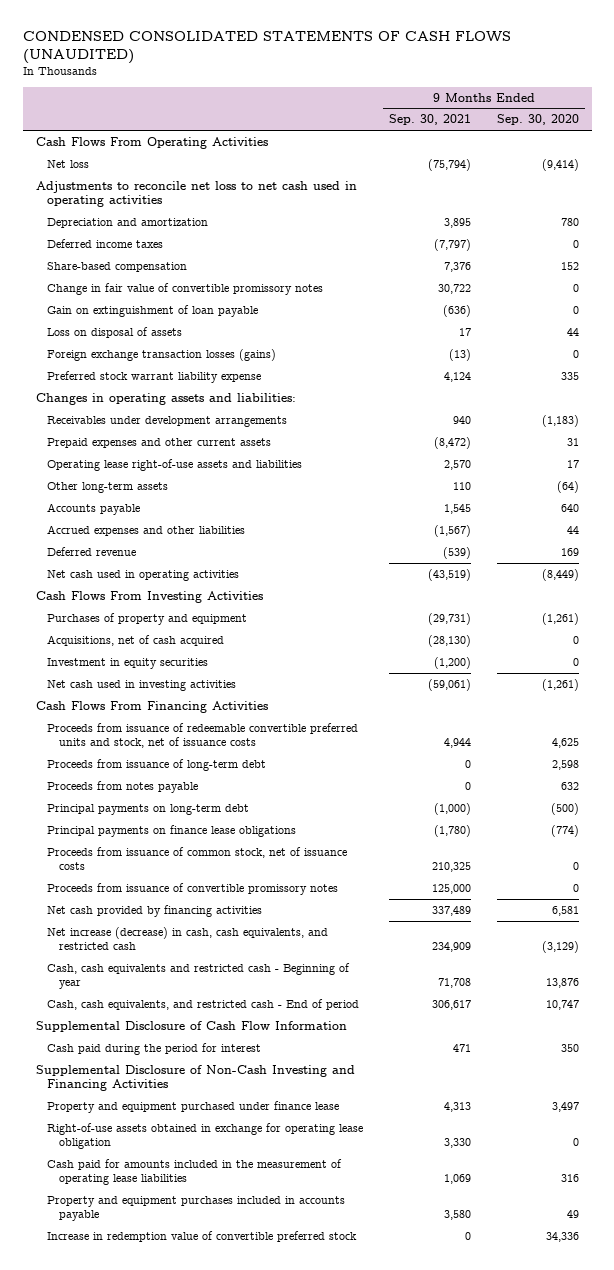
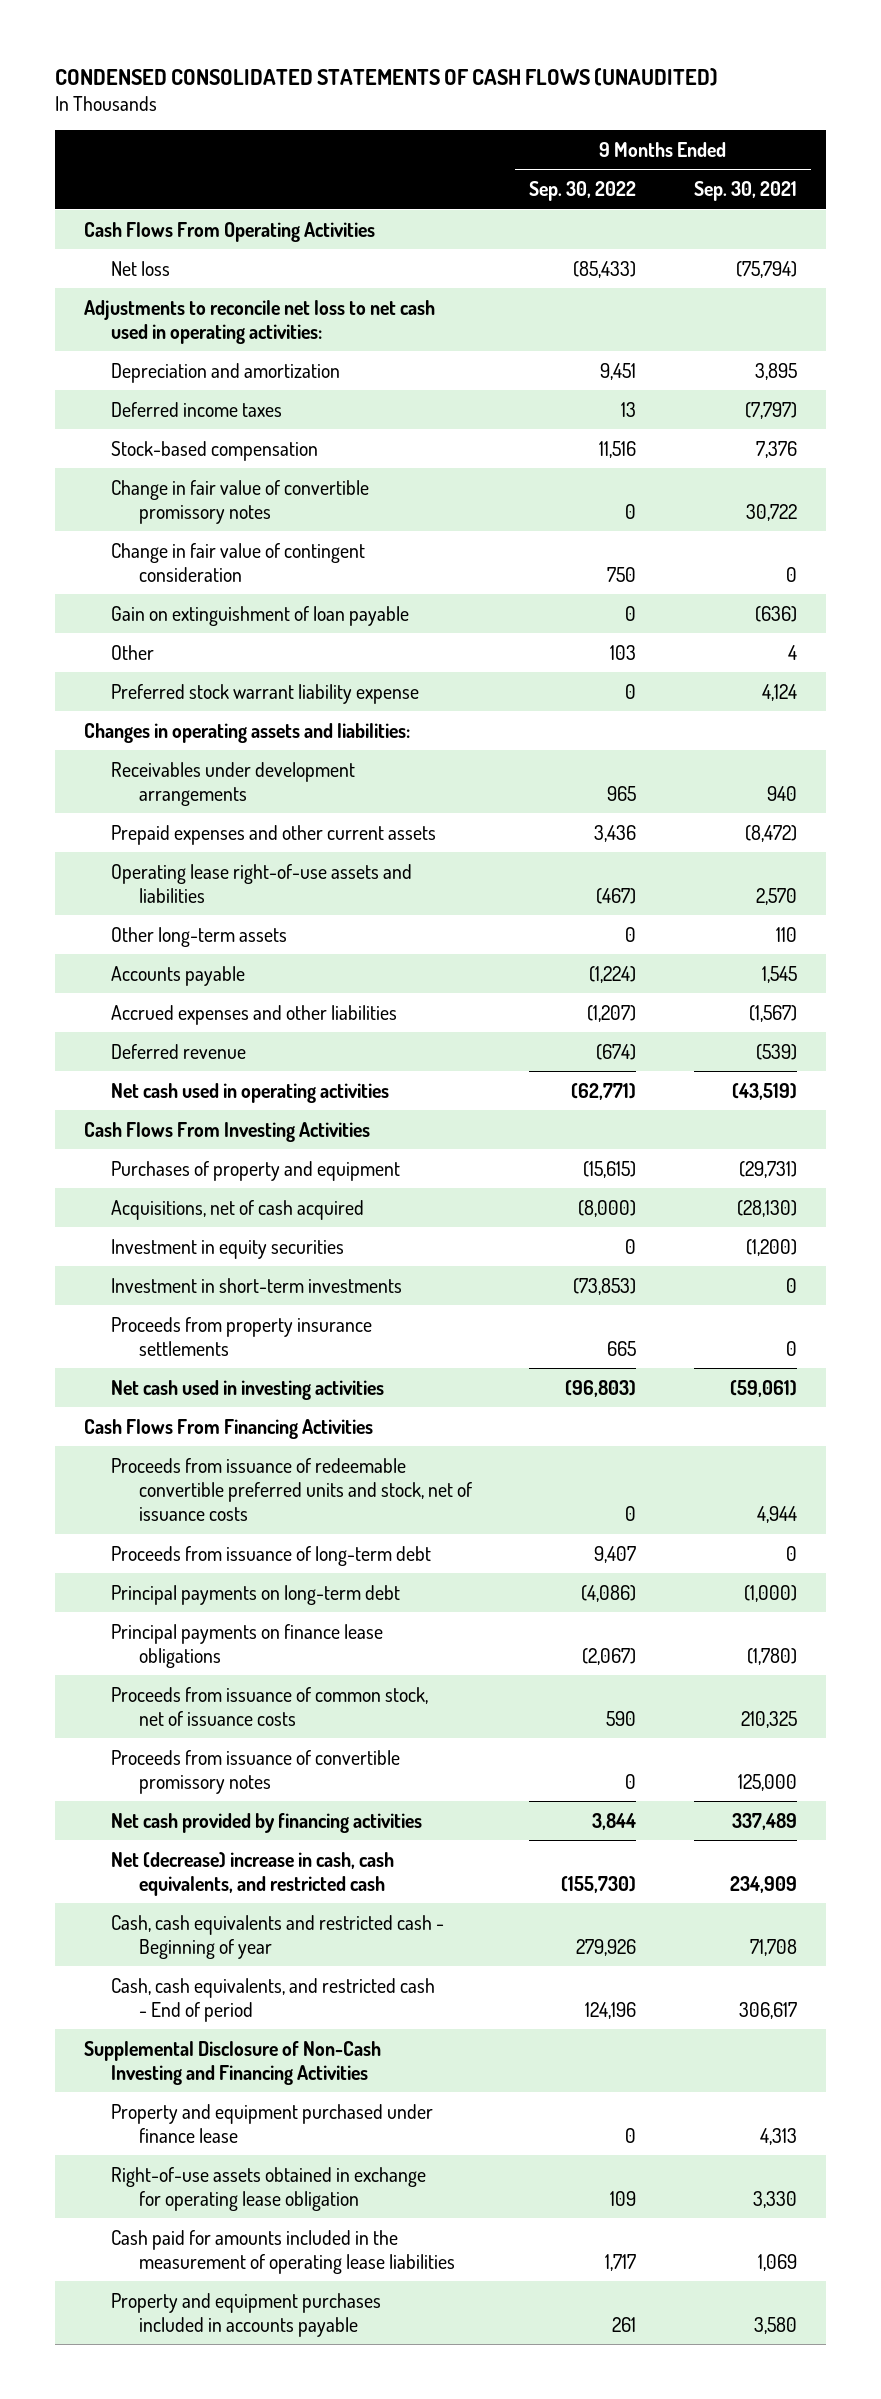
- | 9 Months Ended Sep. 30, 2021 | 9 Months Ended Sep. 30, 2020
+ | 9 Months Ended Sep. 30, 2022 | 9 Months Ended Sep. 30, 2021
- Adjustments to reconcile net loss to net cash used in operating activities
+ Adjustments to reconcile net loss to net cash used in operating activities:
- Share-based compensation | 7,376 | 152
+ Stock-based compensation | 11,516 | 7,376
+ Change in fair value of contingent consideration | 750 | 0
- Loss on disposal of assets | 17 | 44
- Foreign exchange transaction losses (gains) | (13) | 0
+ Other | 103 | 4
+ Investment in short-term investments | (73,853) | 0
+ Proceeds from property insurance settlements | 665 | 0
- Proceeds from notes payable | 0 | 632
- Net increase (decrease) in cash, cash equivalents, and restricted cash | 234,909 | (3,129)
+ Net (decrease) increase in cash, cash equivalents, and restricted cash | (155,730) | 234,909
- Supplemental Disclosure of Cash Flow Information
- Cash paid during the period for interest | 471 | 350
- Increase in redemption value of convertible preferred stock | 0 | 34,336

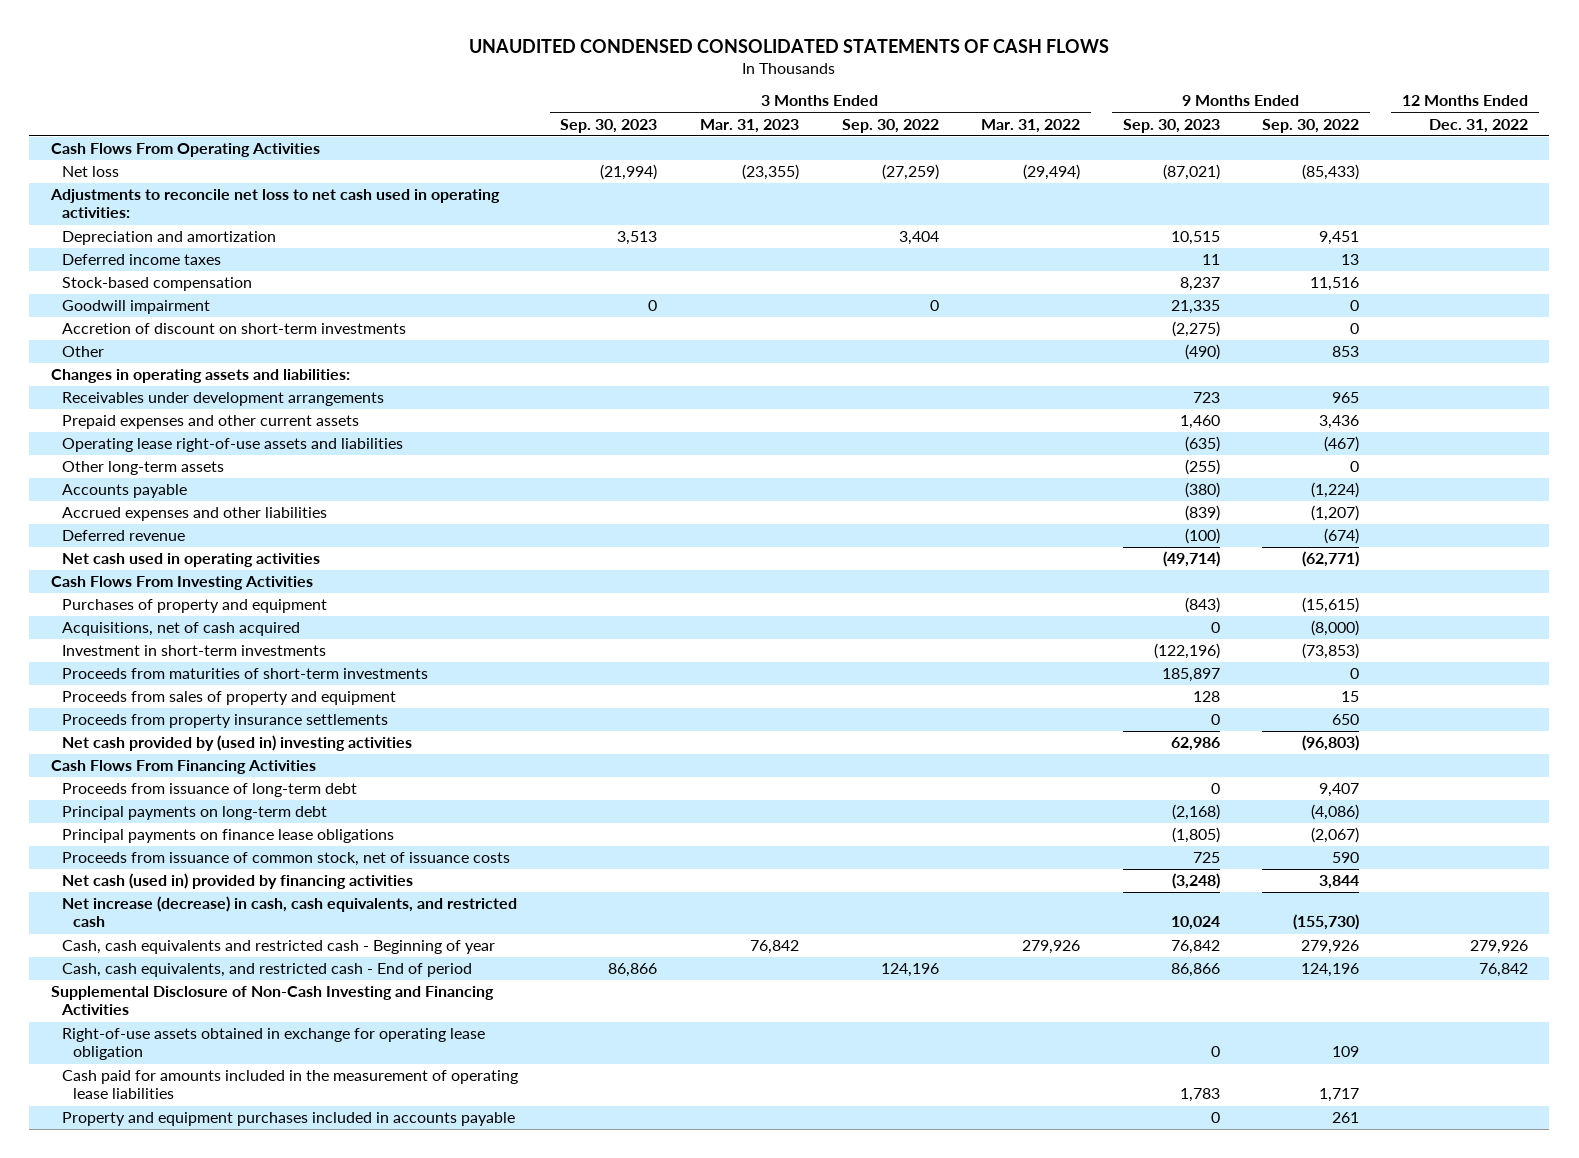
- CONDENSED CONSOLIDATED STATEMENTS OF CASH FLOWS (UNAUDITED)
+ UNAUDITED CONDENSED CONSOLIDATED STATEMENTS OF CASH FLOWS
- | 9 Months Ended Sep. 30, 2022 | 9 Months Ended Sep. 30, 2021
+ | 3 Months Ended Sep. 30, 2023 | 3 Months Ended Mar. 31, 2023 | 3 Months Ended Sep. 30, 2022 | 3 Months Ended Mar. 31, 2022 | 9 Months Ended Sep. 30, 2023 | 9 Months Ended Sep. 30, 2022 | 12 Months Ended Dec. 31, 2022
- Change in fair value of convertible promissory notes | 0 | 30,722
- Change in fair value of contingent consideration | 750 | 0
- Gain on extinguishment of loan payable | 0 | (636)
- Other | 103 | 4
- Preferred stock warrant liability expense | 0 | 4,124
+ Goodwill impairment | 0 | | 0 | | 21,335 | 0 |
+ Accretion of discount on short-term investments | | | | | (2,275) | 0 |
+ Other | | | | | (490) | 853 |
- Investment in equity securities | 0 | (1,200)
- Proceeds from property insurance settlements | 665 | 0
- Net cash used in investing activities | (96,803) | (59,061)
+ Proceeds from maturities of short-term investments | | | | | 185,897 | 0 |
+ Proceeds from sales of property and equipment | | | | | 128 | 15 |
+ Proceeds from property insurance settlements | | | | | 0 | 650 |
+ Net cash provided by (used in) investing activities | | | | | 62,986 | (96,803) |
- Proceeds from issuance of redeemable convertible preferred units and stock, net of issuance costs | 0 | 4,944
- Proceeds from issuance of convertible promissory notes | 0 | 125,000
- Net cash provided by financing activities | 3,844 | 337,489
- Net (decrease) increase in cash, cash equivalents, and restricted cash | (155,730) | 234,909
+ Net cash (used in) provided by financing activities | | | | | (3,248) | 3,844 |
+ Net increase (decrease) in cash, cash equivalents, and restricted cash | | | | | 10,024 | (155,730) |
- Property and equipment purchased under finance lease | 0 | 4,313

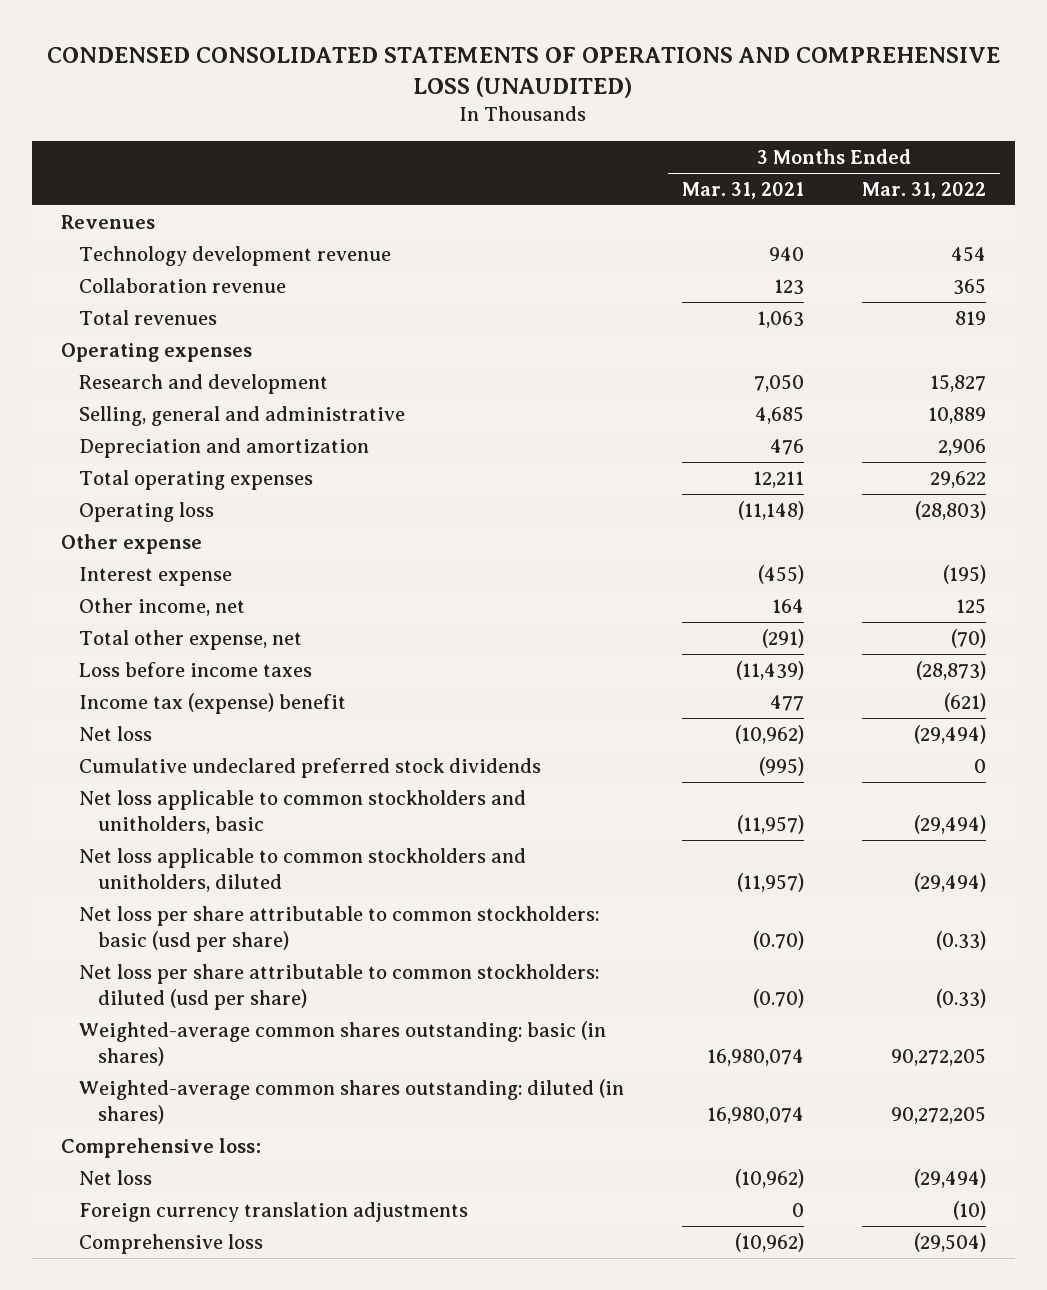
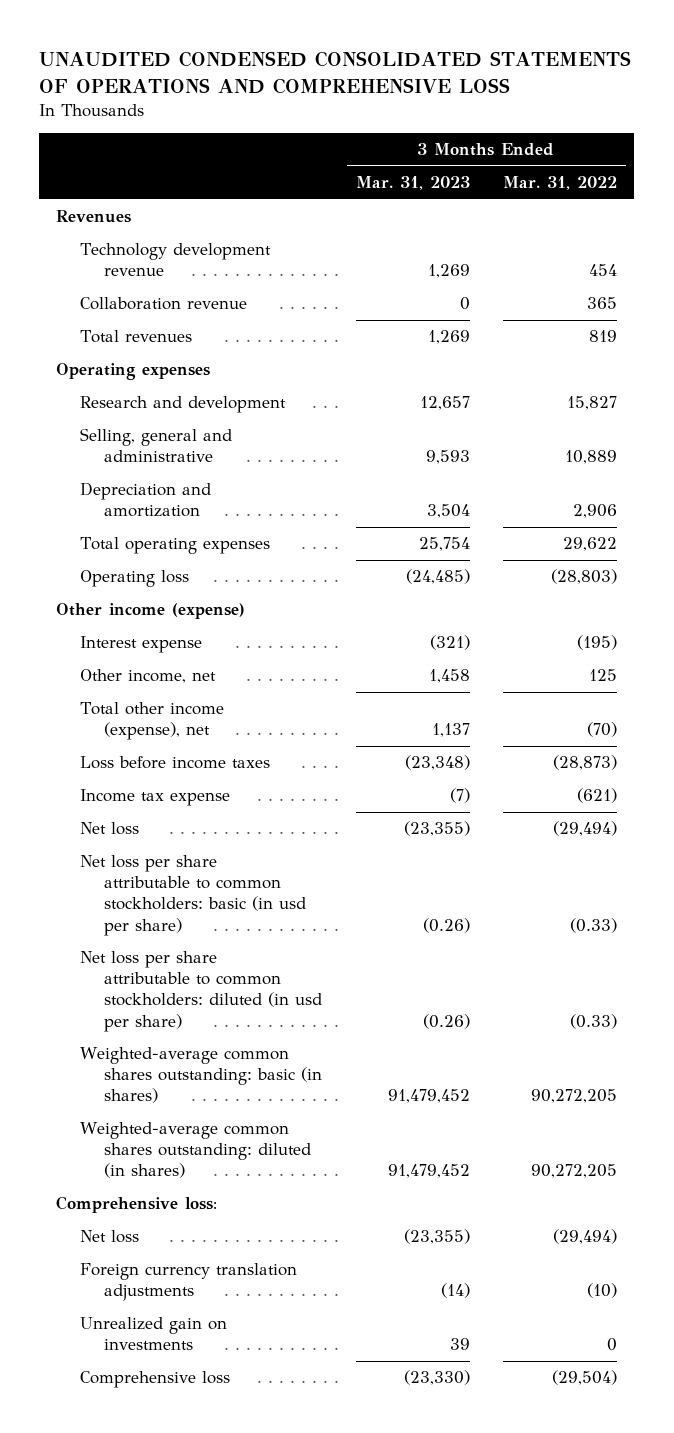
- CONDENSED CONSOLIDATED STATEMENTS OF OPERATIONS AND COMPREHENSIVE LOSS (UNAUDITED)
+ UNAUDITED CONDENSED CONSOLIDATED STATEMENTS OF OPERATIONS AND COMPREHENSIVE LOSS
- | 3 Months Ended Mar. 31, 2021 | 3 Months Ended Mar. 31, 2022
+ | 3 Months Ended Mar. 31, 2023 | 3 Months Ended Mar. 31, 2022
- Other expense
+ Other income (expense)
- Total other expense, net | (291) | (70)
+ Total other income (expense), net | 1,137 | (70)
- Income tax (expense) benefit | 477 | (621)
+ Income tax expense | (7) | (621)
- Cumulative undeclared preferred stock dividends | (995) | 0
- Net loss applicable to common stockholders and unitholders, basic | (11,957) | (29,494)
- Net loss applicable to common stockholders and unitholders, diluted | (11,957) | (29,494)
- Net loss per share attributable to common stockholders: basic (usd per share) | (0.70) | (0.33)
- Net loss per share attributable to common stockholders: diluted (usd per share) | (0.70) | (0.33)
+ Net loss per share attributable to common stockholders: basic (in usd per share) | (0.26) | (0.33)
+ Net loss per share attributable to common stockholders: diluted (in usd per share) | (0.26) | (0.33)
+ Unrealized gain on investments | 39 | 0

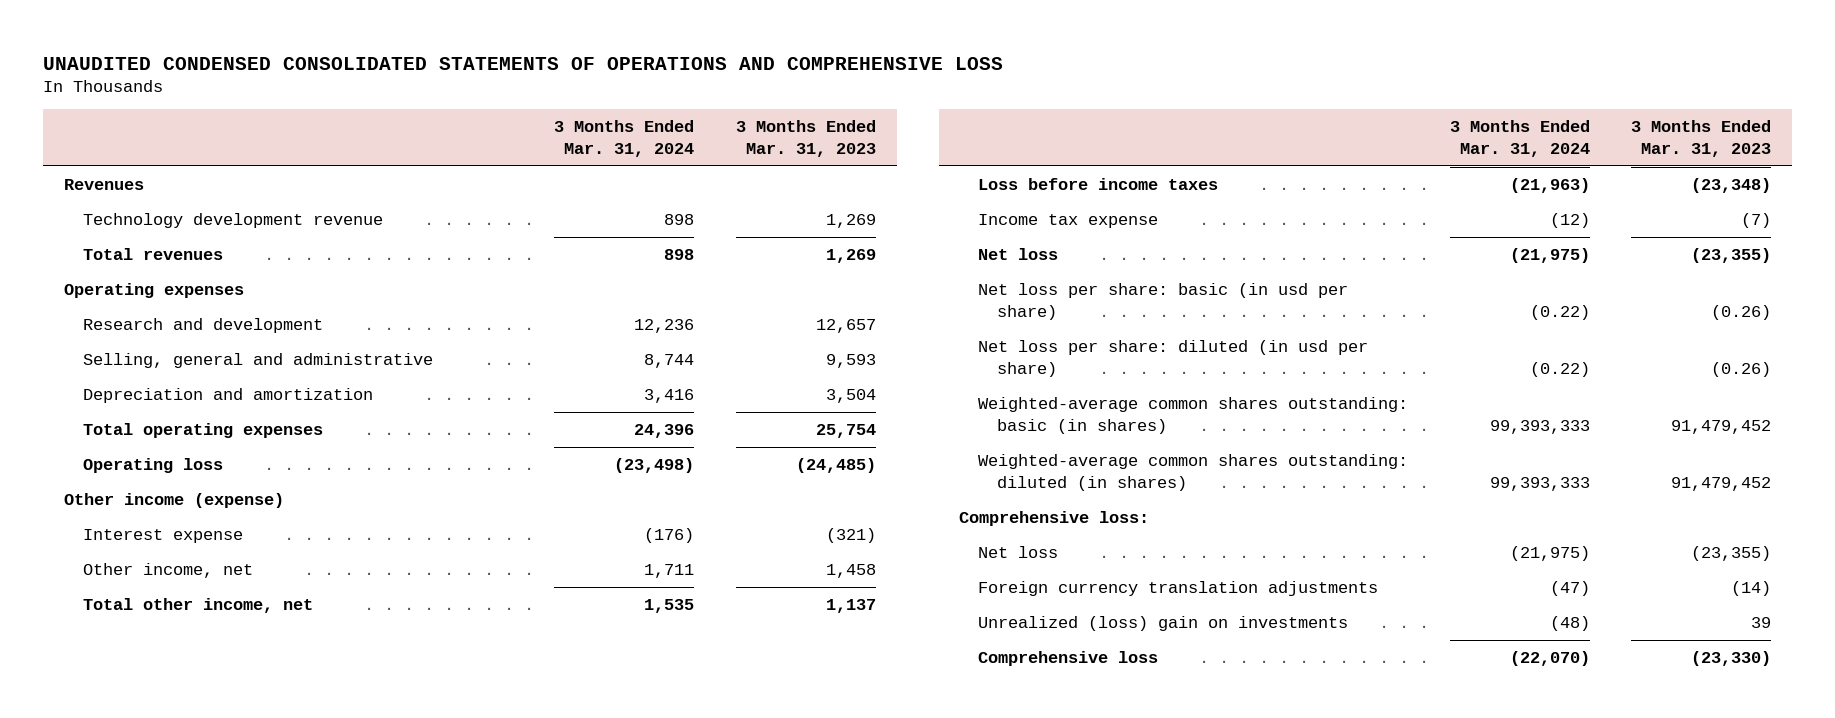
- | 3 Months Ended Mar. 31, 2023 | 3 Months Ended Mar. 31, 2022
+ | 3 Months Ended Mar. 31, 2024 | 3 Months Ended Mar. 31, 2023
- Collaboration revenue | 0 | 365
- Total other income (expense), net | 1,137 | (70)
+ Total other income, net | 1,535 | 1,137
- Net loss per share attributable to common stockholders: basic (in usd per share) | (0.26) | (0.33)
- Net loss per share attributable to common stockholders: diluted (in usd per share) | (0.26) | (0.33)
+ Net loss per share: basic (in usd per share) | (0.22) | (0.26)
+ Net loss per share: diluted (in usd per share) | (0.22) | (0.26)
- Unrealized gain on investments | 39 | 0
+ Unrealized (loss) gain on investments | (48) | 39

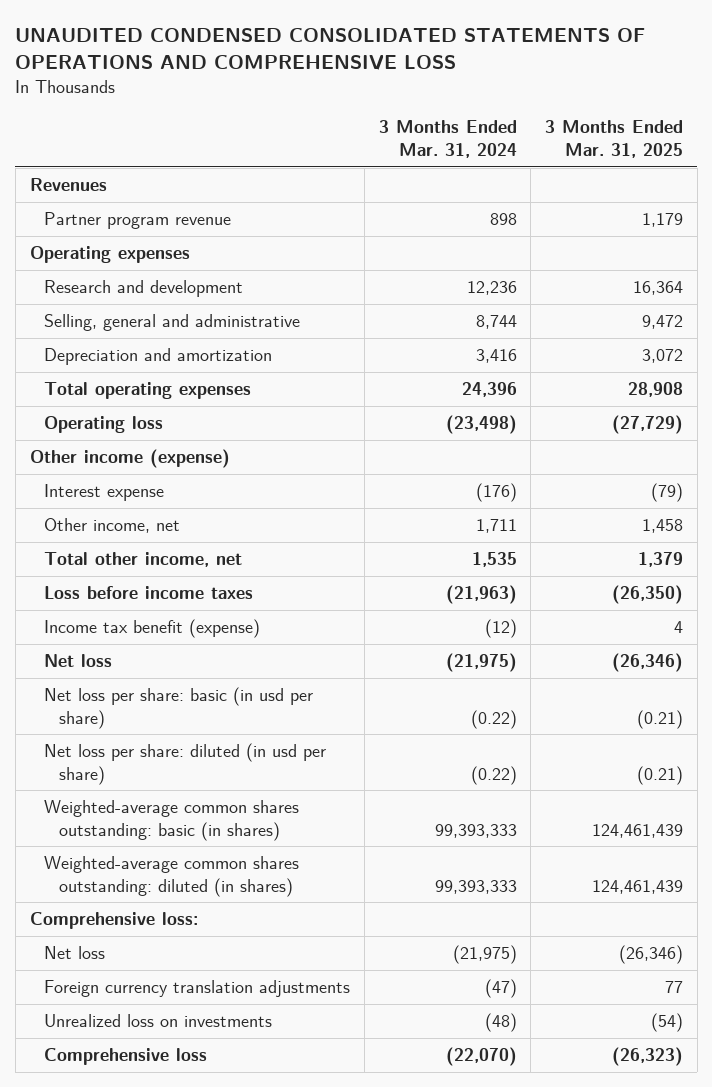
- | 3 Months Ended Mar. 31, 2024 | 3 Months Ended Mar. 31, 2023
+ | 3 Months Ended Mar. 31, 2024 | 3 Months Ended Mar. 31, 2025
- Technology development revenue | 898 | 1,269
- Total revenues | 898 | 1,269
+ Partner program revenue | 898 | 1,179
- Income tax expense | (12) | (7)
+ Income tax benefit (expense) | (12) | 4
- Unrealized (loss) gain on investments | (48) | 39
+ Unrealized loss on investments | (48) | (54)

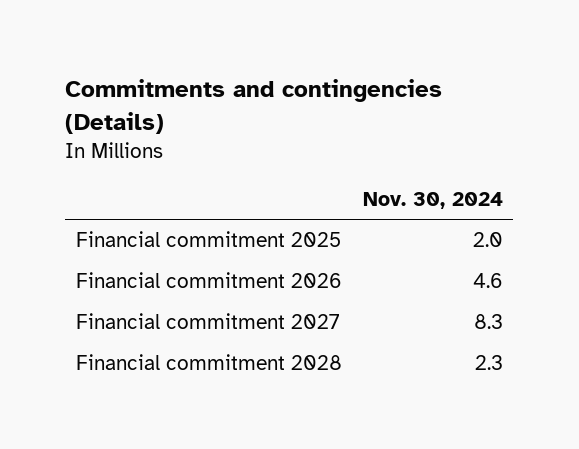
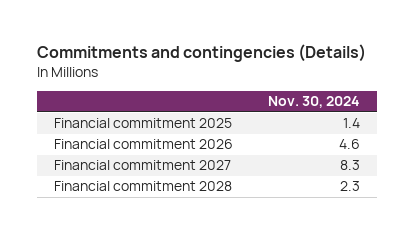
- Financial commitment 2025 | 2.0
+ Financial commitment 2025 | 1.4

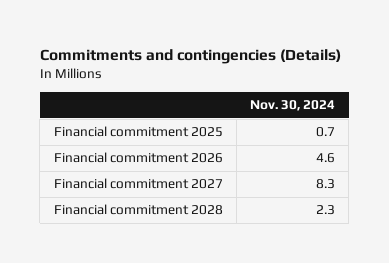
- Financial commitment 2025 | 1.4
+ Financial commitment 2025 | 0.7

